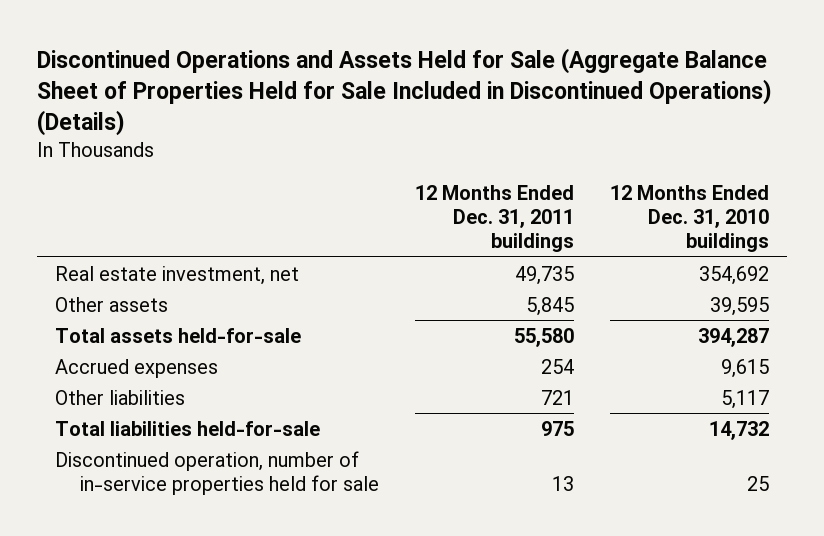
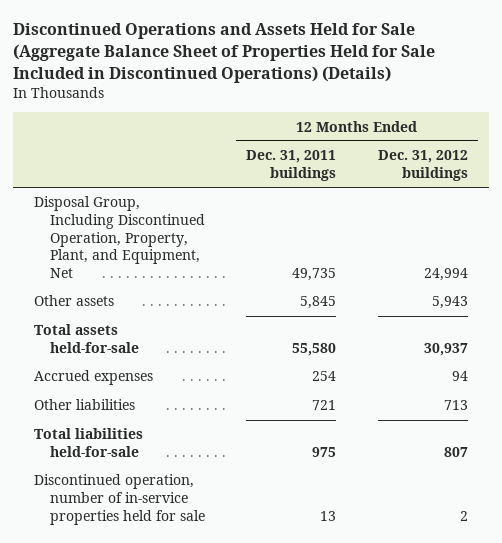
- | 12 Months Ended Dec. 31, 2011 buildings | 12 Months Ended Dec. 31, 2010 buildings
+ | 12 Months Ended Dec. 31, 2011 buildings | 12 Months Ended Dec. 31, 2012 buildings
- Real estate investment, net | 49,735 | 354,692
+ Disposal Group, Including Discontinued Operation, Property, Plant, and Equipment, Net | 49,735 | 24,994

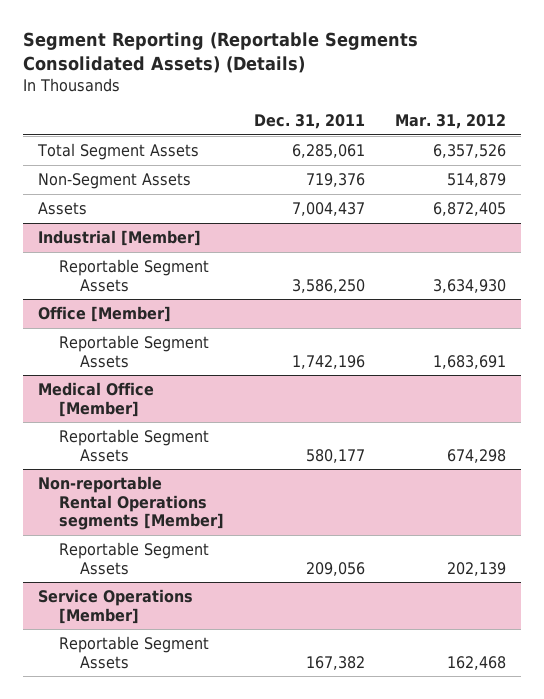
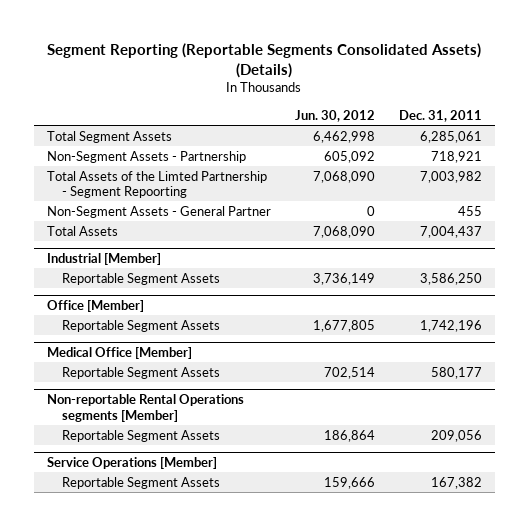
- | Dec. 31, 2011 | Mar. 31, 2012
+ | Jun. 30, 2012 | Dec. 31, 2011
- Non-Segment Assets | 719,376 | 514,879
- Assets | 7,004,437 | 6,872,405
+ Non-Segment Assets - Partnership | 605,092 | 718,921
+ Total Assets of the Limted Partnership - Segment Repoorting | 7,068,090 | 7,003,982
+ Non-Segment Assets - General Partner | 0 | 455
+ Total Assets | 7,068,090 | 7,004,437

